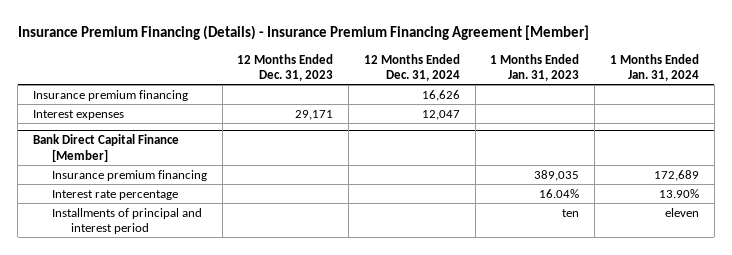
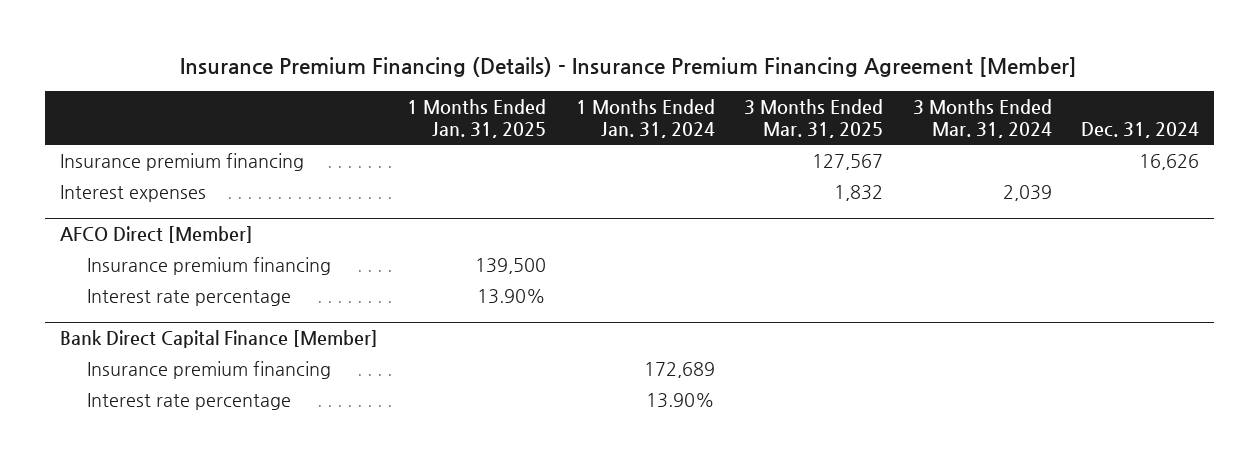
- | 12 Months Ended Dec. 31, 2023 | 12 Months Ended Dec. 31, 2024 | 1 Months Ended Jan. 31, 2023 | 1 Months Ended Jan. 31, 2024
+ | 1 Months Ended Jan. 31, 2025 | 1 Months Ended Jan. 31, 2024 | 3 Months Ended Mar. 31, 2025 | 3 Months Ended Mar. 31, 2024 | Dec. 31, 2024
+ AFCO Direct [Member]
+ Insurance premium financing | 139,500 | | | |
+ Interest rate percentage | 13.90% | | | |
@ Bank Direct Capital Finance [Member]
- Installments of principal and interest period | | | ten | eleven

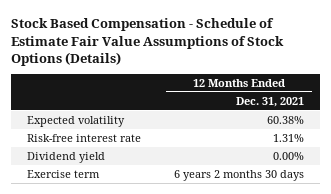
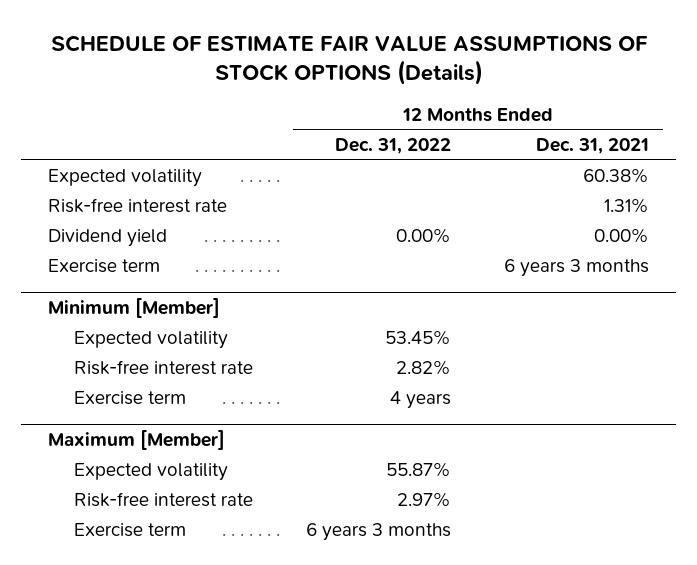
- Stock Based Compensation - Schedule of Estimate Fair Value Assumptions of Stock Options (Details)
+ SCHEDULE OF ESTIMATE FAIR VALUE ASSUMPTIONS OF STOCK OPTIONS (Details)
- | 12 Months Ended Dec. 31, 2021
+ | 12 Months Ended Dec. 31, 2022 | 12 Months Ended Dec. 31, 2021
- Exercise term | 6 years 2 months 30 days
+ Exercise term | | 6 years 3 months
+ Minimum [Member]
+ Expected volatility | 53.45% |
+ Risk-free interest rate | 2.82% |
+ Exercise term | 4 years |
+ Maximum [Member]
+ Expected volatility | 55.87% |
+ Risk-free interest rate | 2.97% |
+ Exercise term | 6 years 3 months |

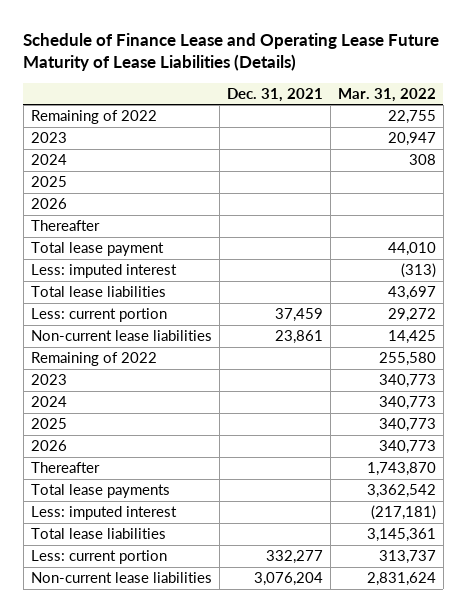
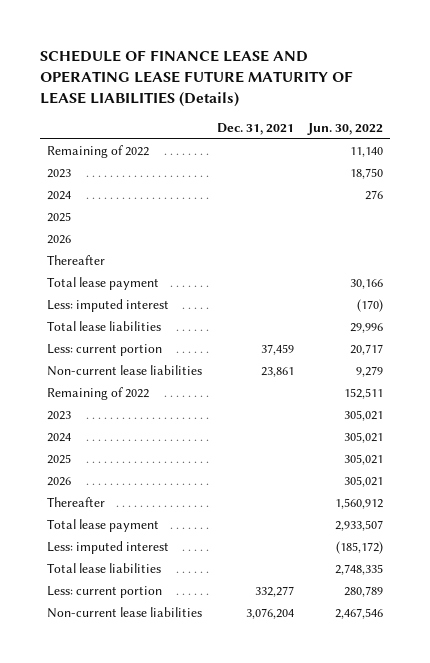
- Schedule of Finance Lease and Operating Lease Future Maturity of Lease Liabilities (Details)
+ SCHEDULE OF FINANCE LEASE AND OPERATING LEASE FUTURE MATURITY OF LEASE LIABILITIES (Details)
- | Dec. 31, 2021 | Mar. 31, 2022
+ | Dec. 31, 2021 | Jun. 30, 2022
- Total lease payments | | 3,362,542
+ Total lease payment | | 2,933,507

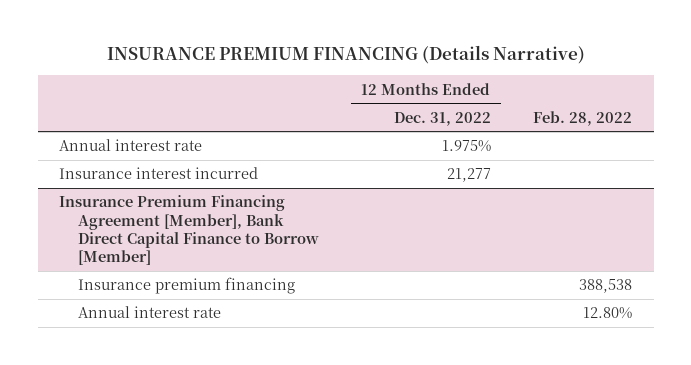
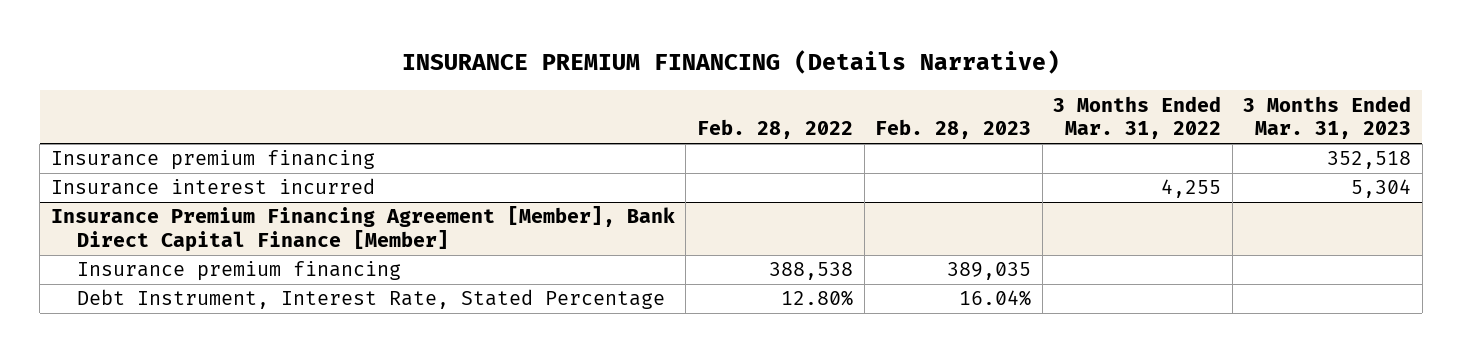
- | 12 Months Ended Dec. 31, 2022 | Feb. 28, 2022
+ | Feb. 28, 2022 | Feb. 28, 2023 | 3 Months Ended Mar. 31, 2022 | 3 Months Ended Mar. 31, 2023
- Annual interest rate | 1.975% |
+ Insurance premium financing | | | | 352,518
- Insurance Premium Financing Agreement [Member], Bank Direct Capital Finance to Borrow [Member]
+ Insurance Premium Financing Agreement [Member], Bank Direct Capital Finance [Member]
- Annual interest rate | | 12.80%
+ Debt Instrument, Interest Rate, Stated Percentage | 12.80% | 16.04% | |

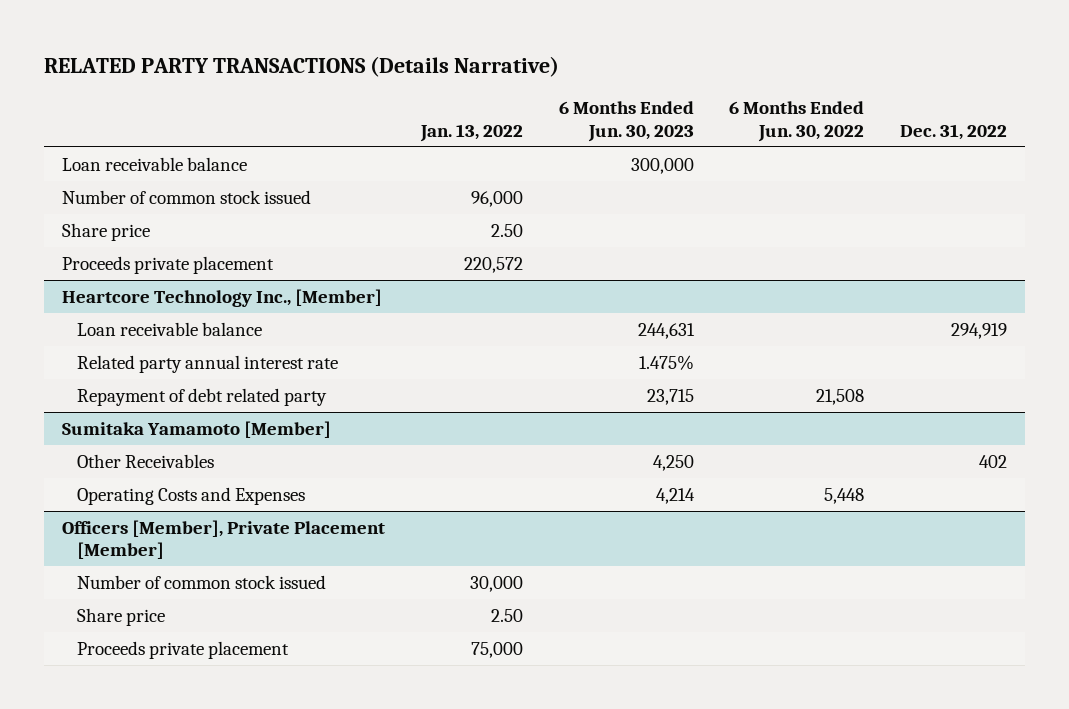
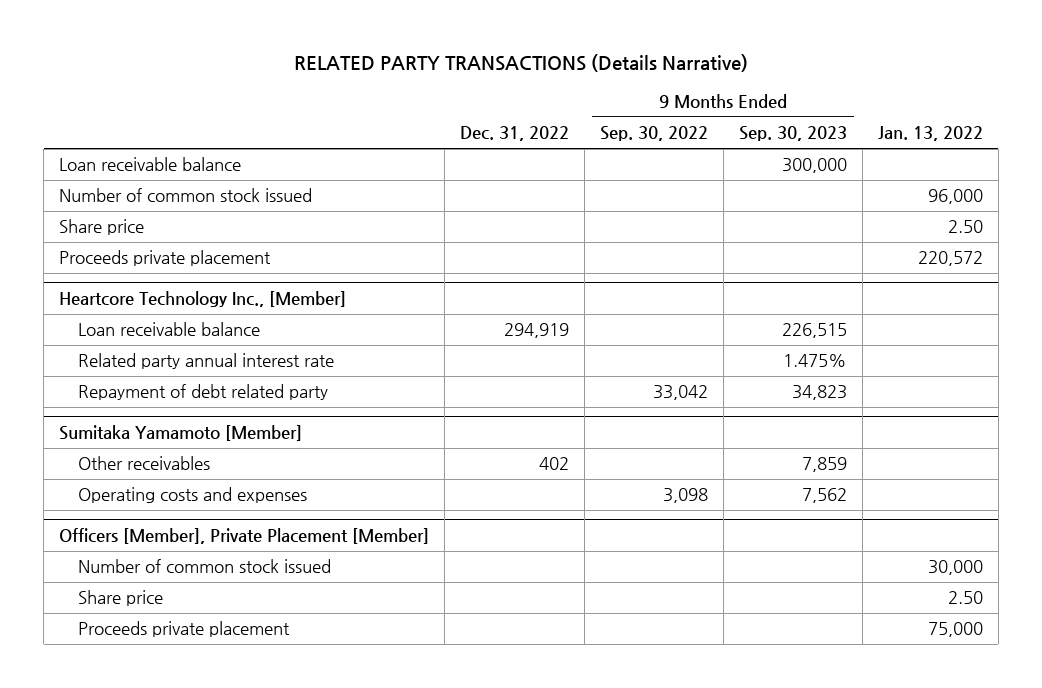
- | Jan. 13, 2022 | 6 Months Ended Jun. 30, 2023 | 6 Months Ended Jun. 30, 2022 | Dec. 31, 2022
+ | Dec. 31, 2022 | 9 Months Ended Sep. 30, 2022 | 9 Months Ended Sep. 30, 2023 | Jan. 13, 2022
@ Sumitaka Yamamoto [Member]
- Other Receivables | | 4,250 | | 402
- Operating Costs and Expenses | | 4,214 | 5,448 |
+ Other receivables | 402 | | 7,859 |
+ Operating costs and expenses | | 3,098 | 7,562 |

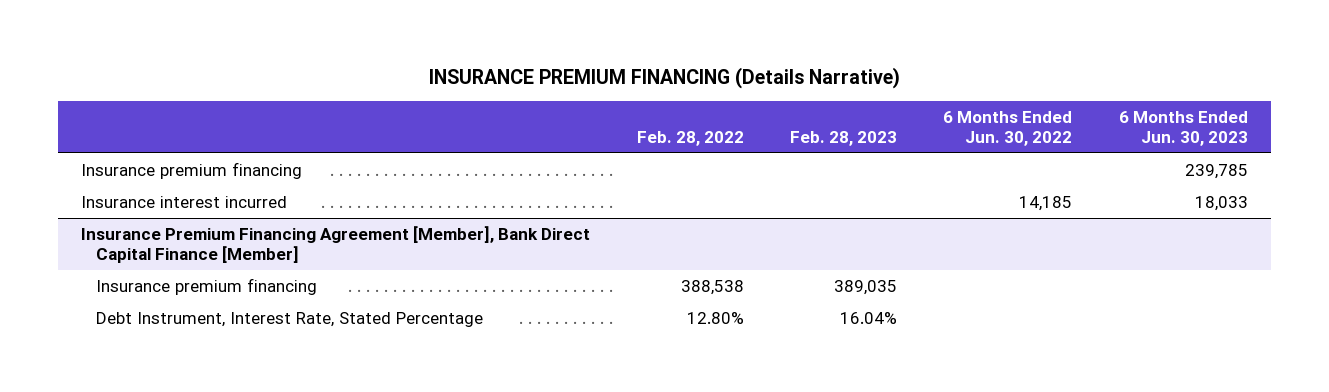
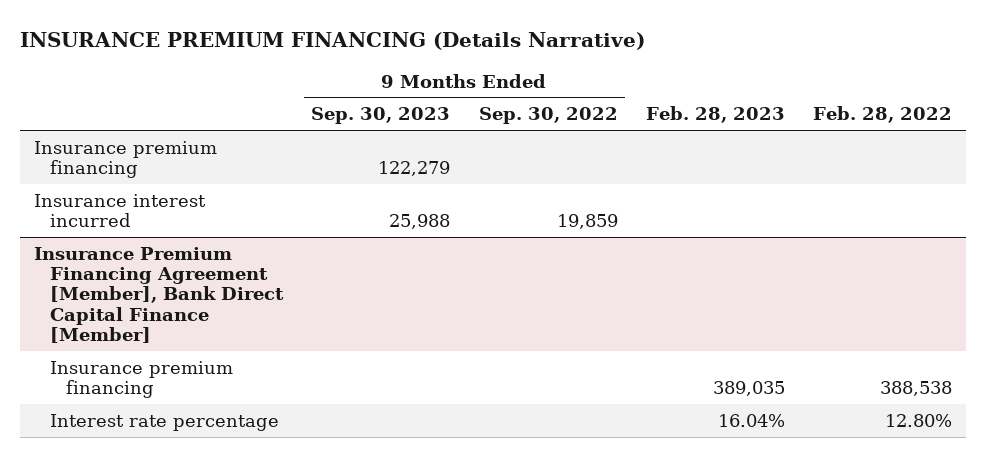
- | Feb. 28, 2022 | Feb. 28, 2023 | 6 Months Ended Jun. 30, 2022 | 6 Months Ended Jun. 30, 2023
+ | 9 Months Ended Sep. 30, 2023 | 9 Months Ended Sep. 30, 2022 | Feb. 28, 2023 | Feb. 28, 2022
@ Insurance Premium Financing Agreement [Member], Bank Direct Capital Finance [Member]
- Debt Instrument, Interest Rate, Stated Percentage | 12.80% | 16.04% | |
+ Interest rate percentage | | | 16.04% | 12.80%

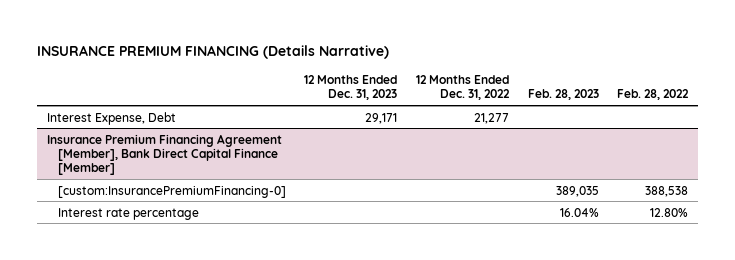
- | 9 Months Ended Sep. 30, 2023 | 9 Months Ended Sep. 30, 2022 | Feb. 28, 2023 | Feb. 28, 2022
+ | 12 Months Ended Dec. 31, 2023 | 12 Months Ended Dec. 31, 2022 | Feb. 28, 2023 | Feb. 28, 2022
- Insurance premium financing | 122,279 | | |
- Insurance interest incurred | 25,988 | 19,859 | |
+ Interest Expense, Debt | 29,171 | 21,277 | |
@ Insurance Premium Financing Agreement [Member], Bank Direct Capital Finance [Member]
- Insurance premium financing | | | 389,035 | 388,538
+ [custom:InsurancePremiumFinancing-0] | | | 389,035 | 388,538

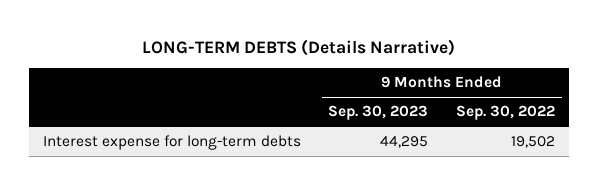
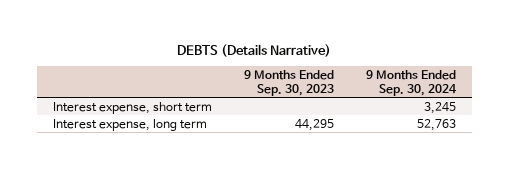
- LONG-TERM DEBTS (Details Narrative)
+ DEBTS (Details Narrative)
- | 9 Months Ended Sep. 30, 2023 | 9 Months Ended Sep. 30, 2022
+ | 9 Months Ended Sep. 30, 2023 | 9 Months Ended Sep. 30, 2024
- Interest expense for long-term debts | 44,295 | 19,502
+ Interest expense, short term | | 3,245
+ Interest expense, long term | 44,295 | 52,763

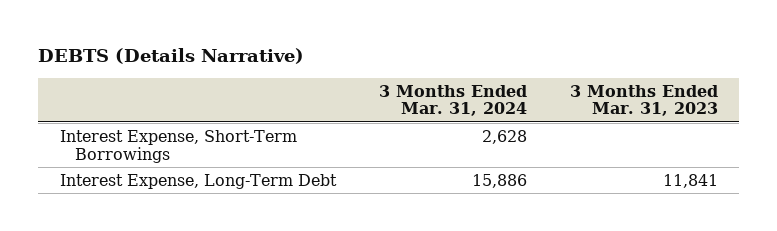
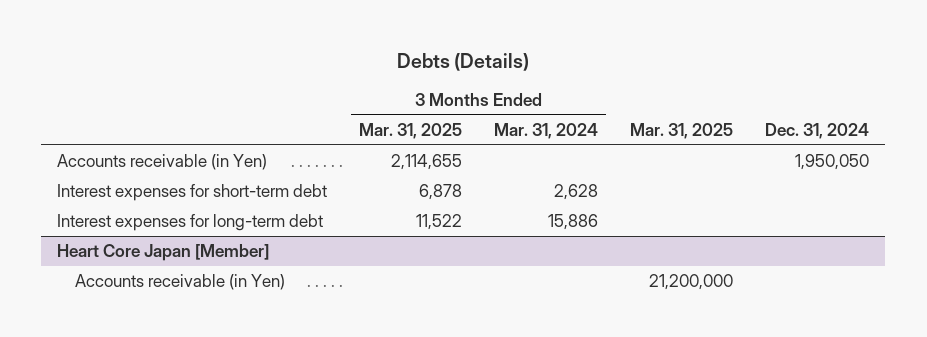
- DEBTS (Details Narrative)
+ Debts (Details)
- | 3 Months Ended Mar. 31, 2024 | 3 Months Ended Mar. 31, 2023
+ | 3 Months Ended Mar. 31, 2025 | 3 Months Ended Mar. 31, 2024 | Mar. 31, 2025 | Dec. 31, 2024
- Interest Expense, Short-Term Borrowings | 2,628 |
- Interest Expense, Long-Term Debt | 15,886 | 11,841
+ Accounts receivable (in Yen) | 2,114,655 | | | 1,950,050
+ Interest expenses for short-term debt | 6,878 | 2,628 | |
+ Interest expenses for long-term debt | 11,522 | 15,886 | |
+ Heart Core Japan [Member]
+ Accounts receivable (in Yen) | | | 21,200,000 |

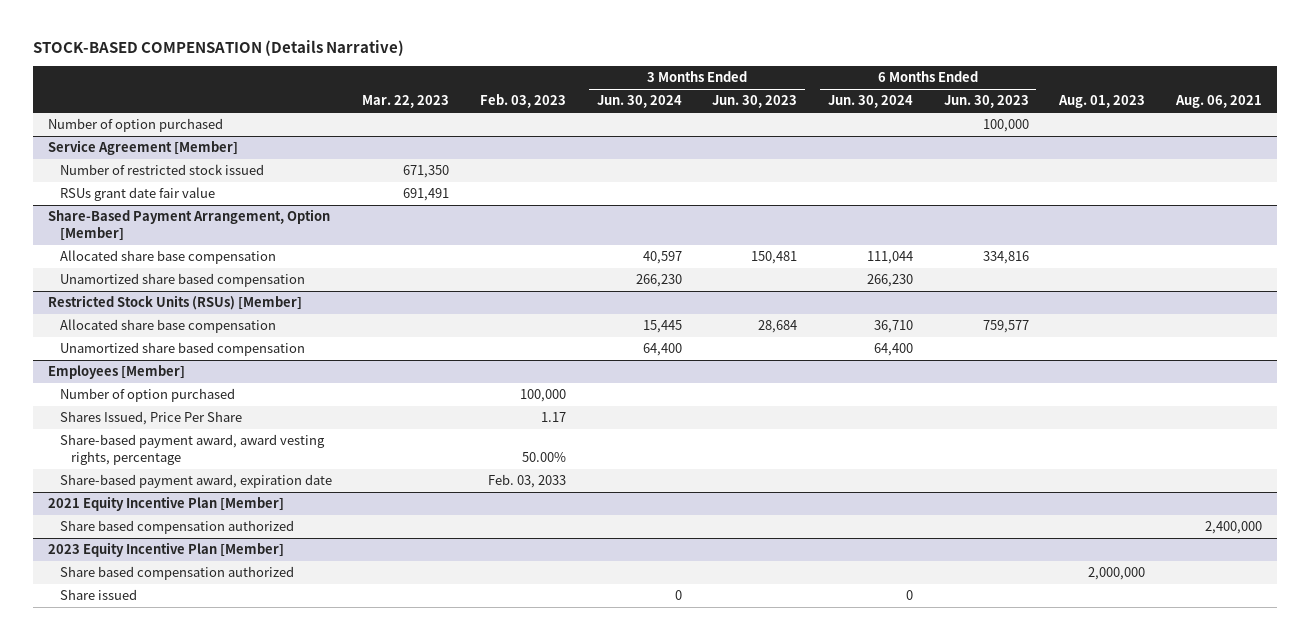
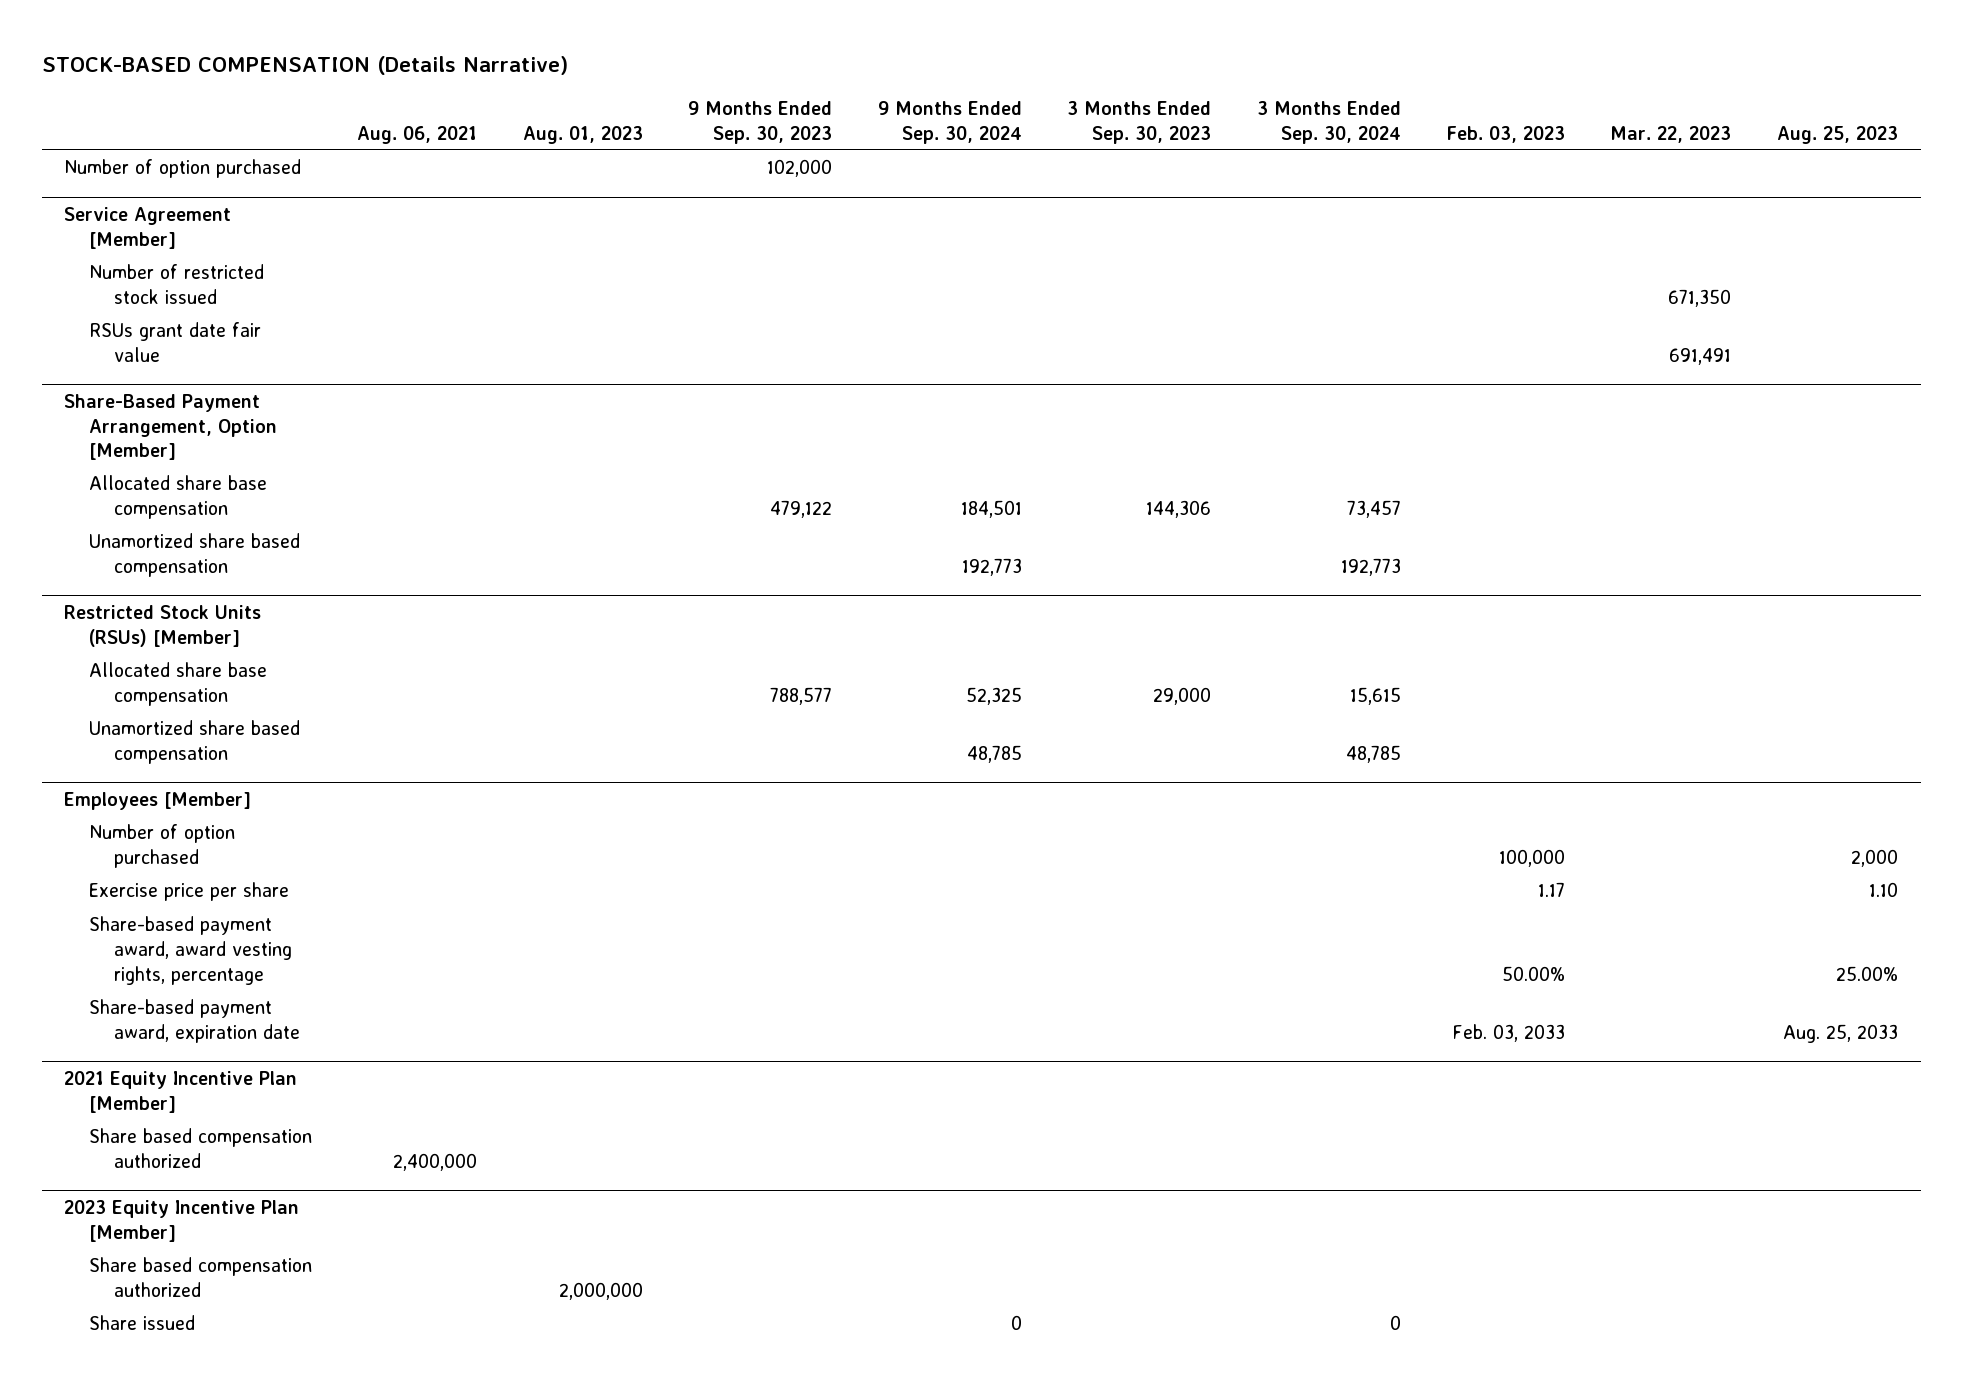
- | Mar. 22, 2023 | Feb. 03, 2023 | 3 Months Ended Jun. 30, 2024 | 3 Months Ended Jun. 30, 2023 | 6 Months Ended Jun. 30, 2024 | 6 Months Ended Jun. 30, 2023 | Aug. 01, 2023 | Aug. 06, 2021
+ | Aug. 06, 2021 | Aug. 01, 2023 | 9 Months Ended Sep. 30, 2023 | 9 Months Ended Sep. 30, 2024 | 3 Months Ended Sep. 30, 2023 | 3 Months Ended Sep. 30, 2024 | Feb. 03, 2023 | Mar. 22, 2023 | Aug. 25, 2023
@ Employees [Member]
- Shares Issued, Price Per Share | | 1.17 | | | | | |
+ Exercise price per share | | | | | | | 1.17 | | 1.10

